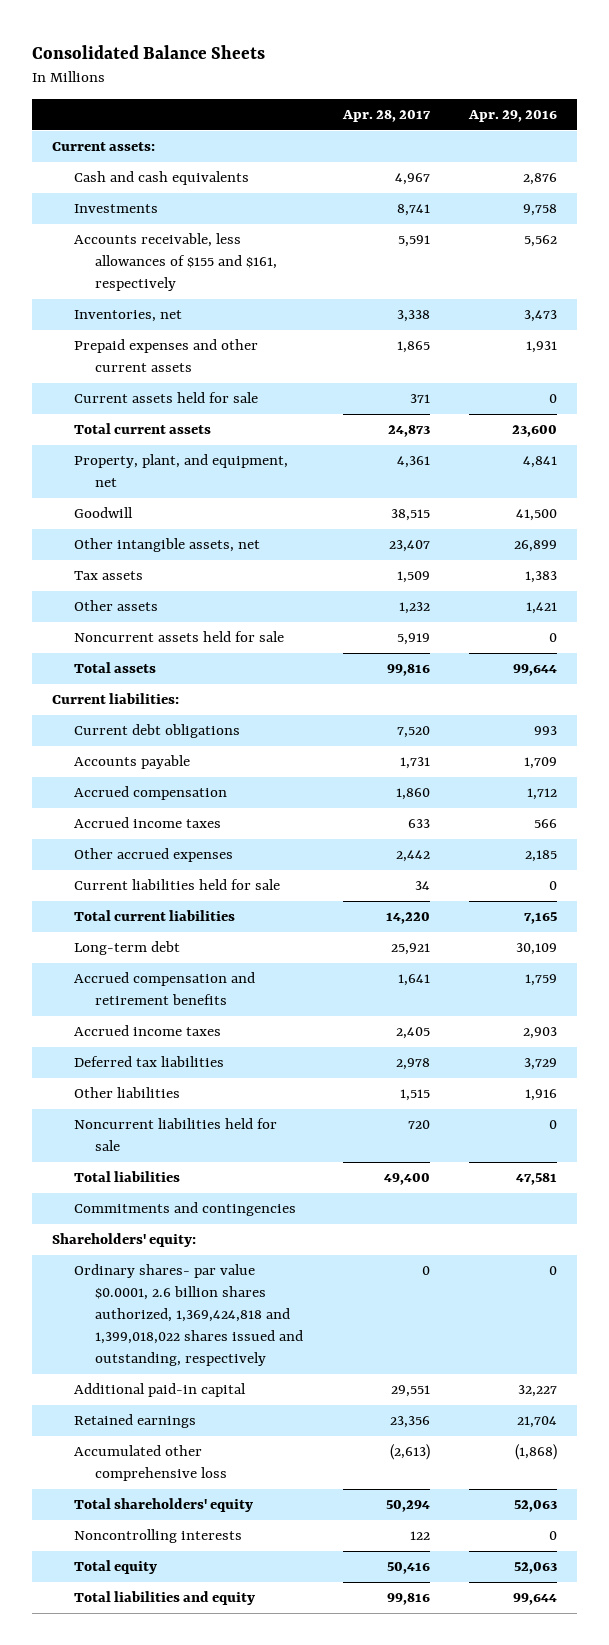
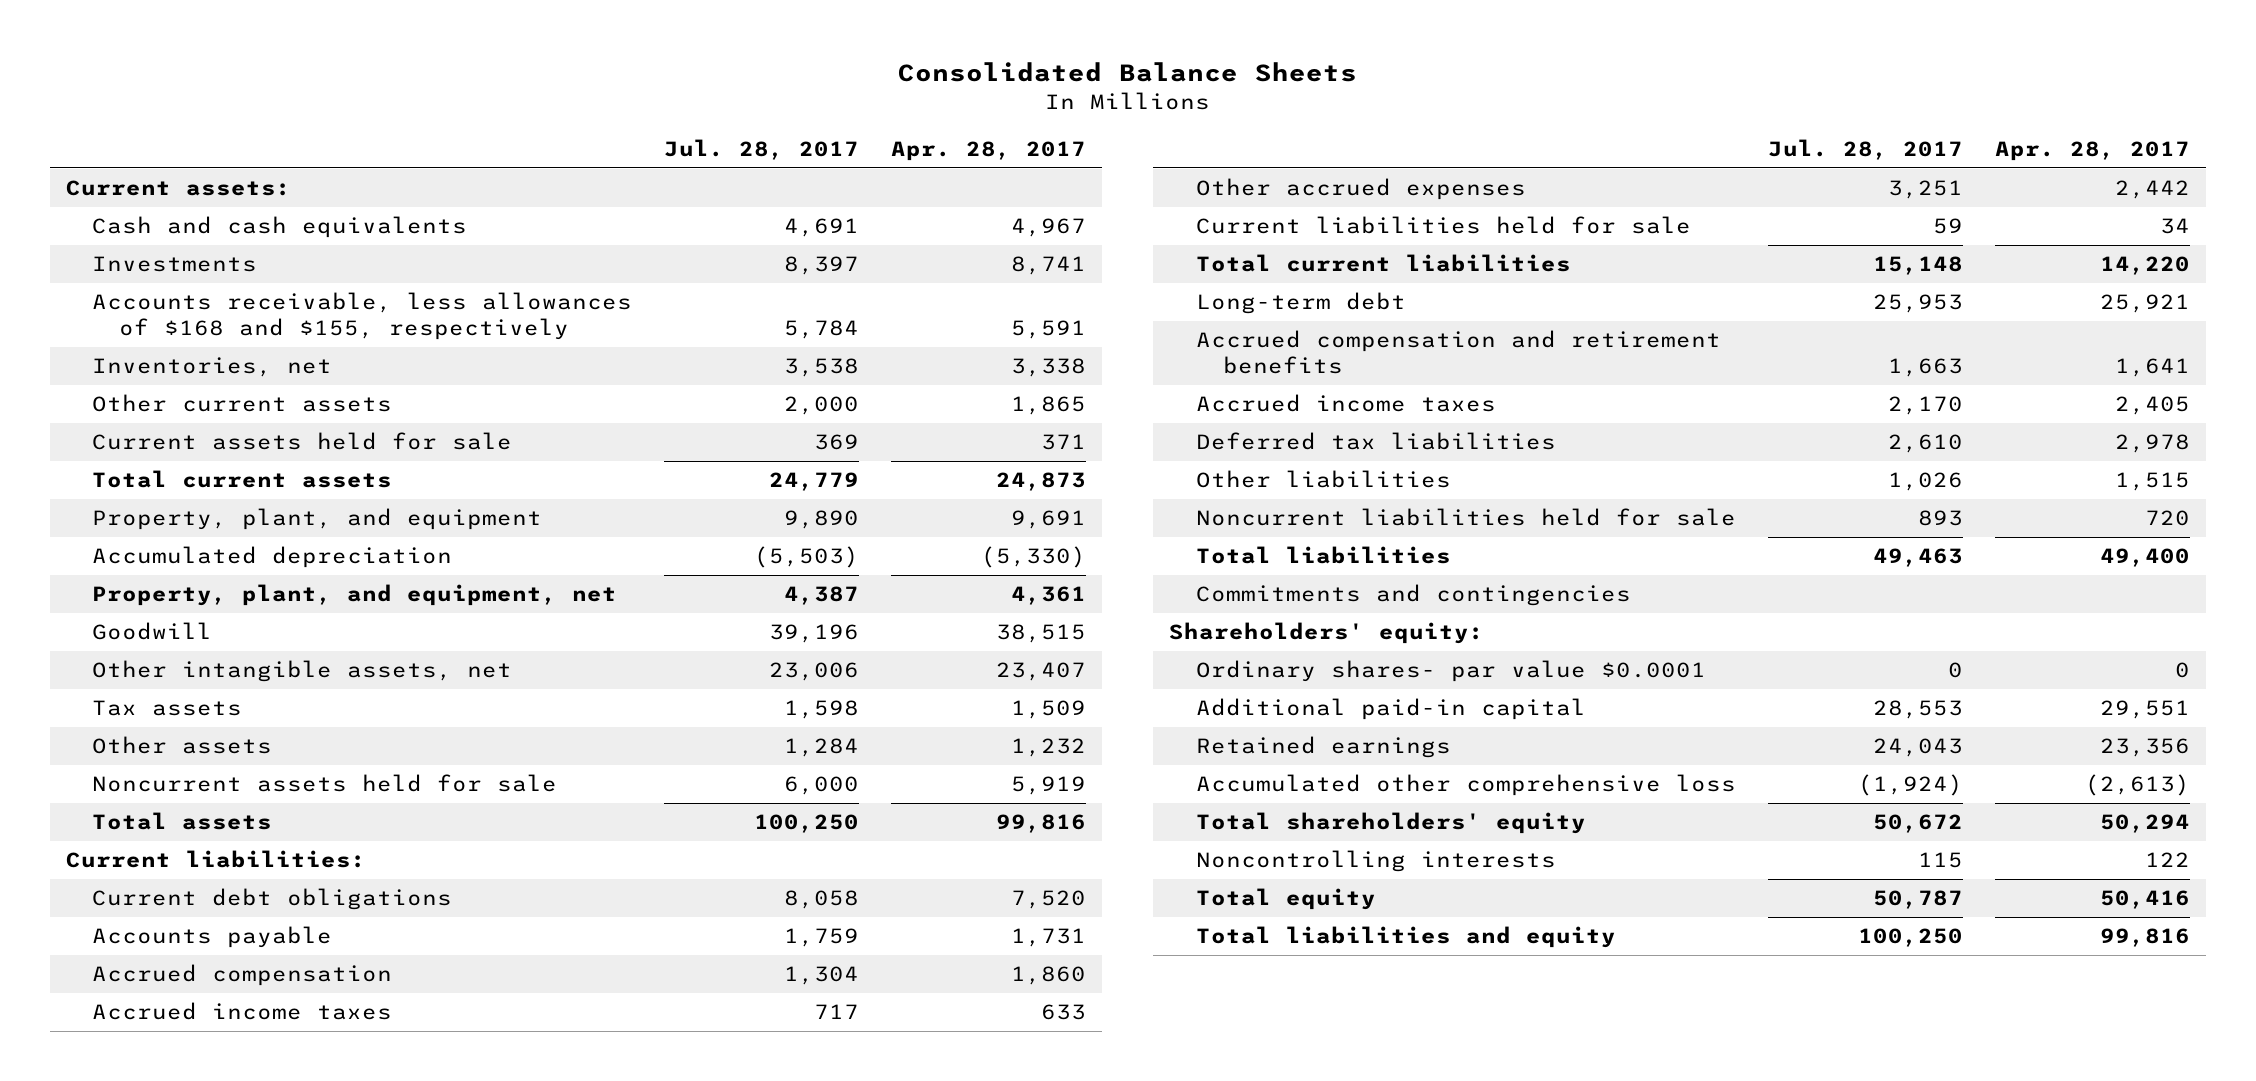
- | Apr. 28, 2017 | Apr. 29, 2016
+ | Jul. 28, 2017 | Apr. 28, 2017
- Accounts receivable, less allowances of $155 and $161, respectively | 5,591 | 5,562
+ Accounts receivable, less allowances of $168 and $155, respectively | 5,784 | 5,591
- Prepaid expenses and other current assets | 1,865 | 1,931
+ Other current assets | 2,000 | 1,865
+ Property, plant, and equipment | 9,890 | 9,691
+ Accumulated depreciation | (5,503) | (5,330)
- Ordinary shares- par value $0.0001, 2.6 billion shares authorized, 1,369,424,818 and 1,399,018,022 shares issued and outstanding, respectively | 0 | 0
+ Ordinary shares- par value $0.0001 | 0 | 0

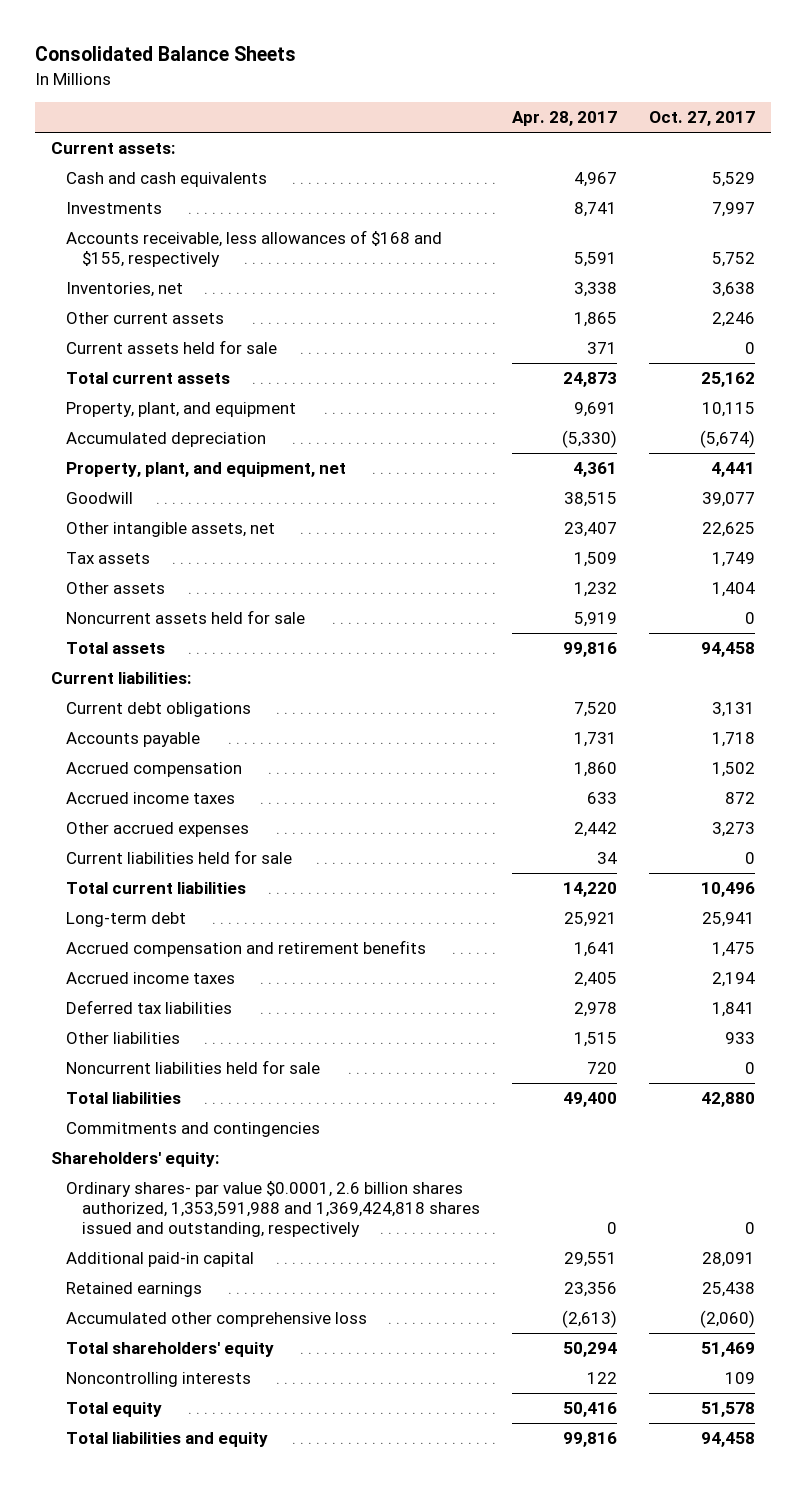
- | Jul. 28, 2017 | Apr. 28, 2017
+ | Apr. 28, 2017 | Oct. 27, 2017
- Ordinary shares- par value $0.0001 | 0 | 0
+ Ordinary shares- par value $0.0001, 2.6 billion shares authorized, 1,353,591,988 and 1,369,424,818 shares issued and outstanding, respectively | 0 | 0

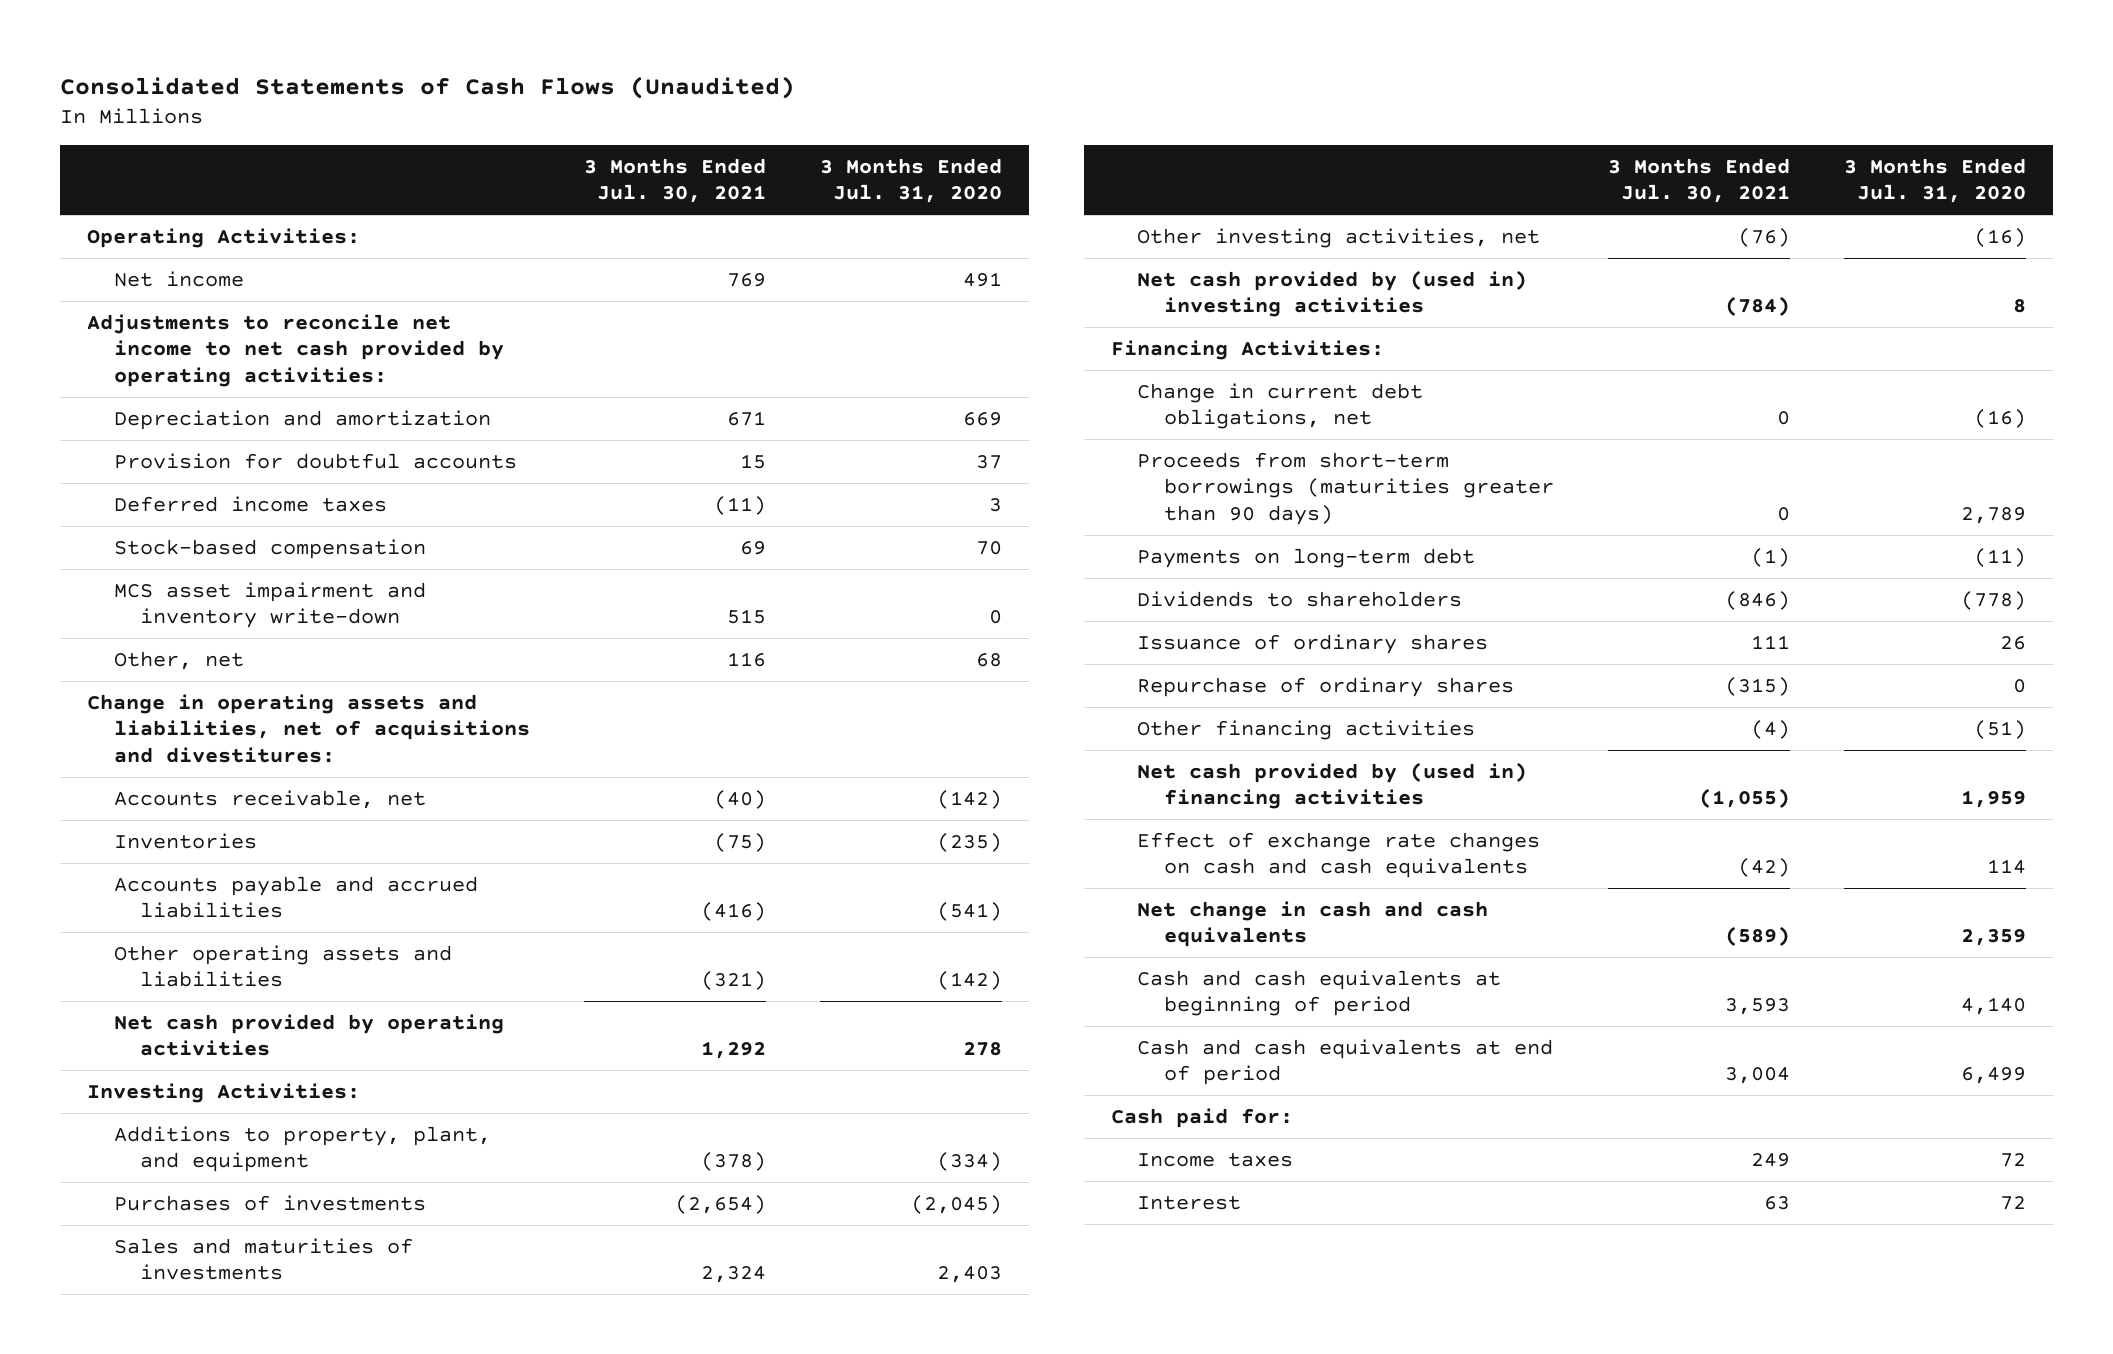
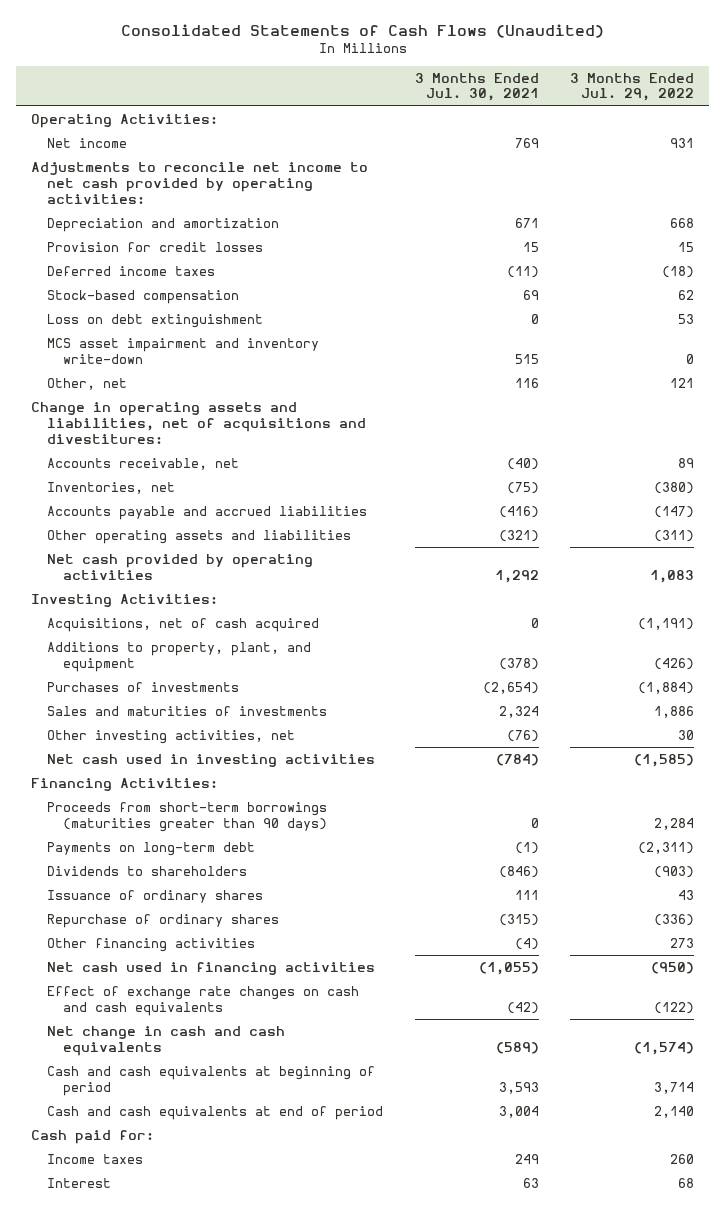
- | 3 Months Ended Jul. 30, 2021 | 3 Months Ended Jul. 31, 2020
+ | 3 Months Ended Jul. 30, 2021 | 3 Months Ended Jul. 29, 2022
- Provision for doubtful accounts | 15 | 37
+ Provision for credit losses | 15 | 15
+ Loss on debt extinguishment | 0 | 53
- Inventories | (75) | (235)
+ Inventories, net | (75) | (380)
+ Acquisitions, net of cash acquired | 0 | (1,191)
- Net cash provided by (used in) investing activities | (784) | 8
+ Net cash used in investing activities | (784) | (1,585)
- Change in current debt obligations, net | 0 | (16)
- Net cash provided by (used in) financing activities | (1,055) | 1,959
+ Net cash used in financing activities | (1,055) | (950)

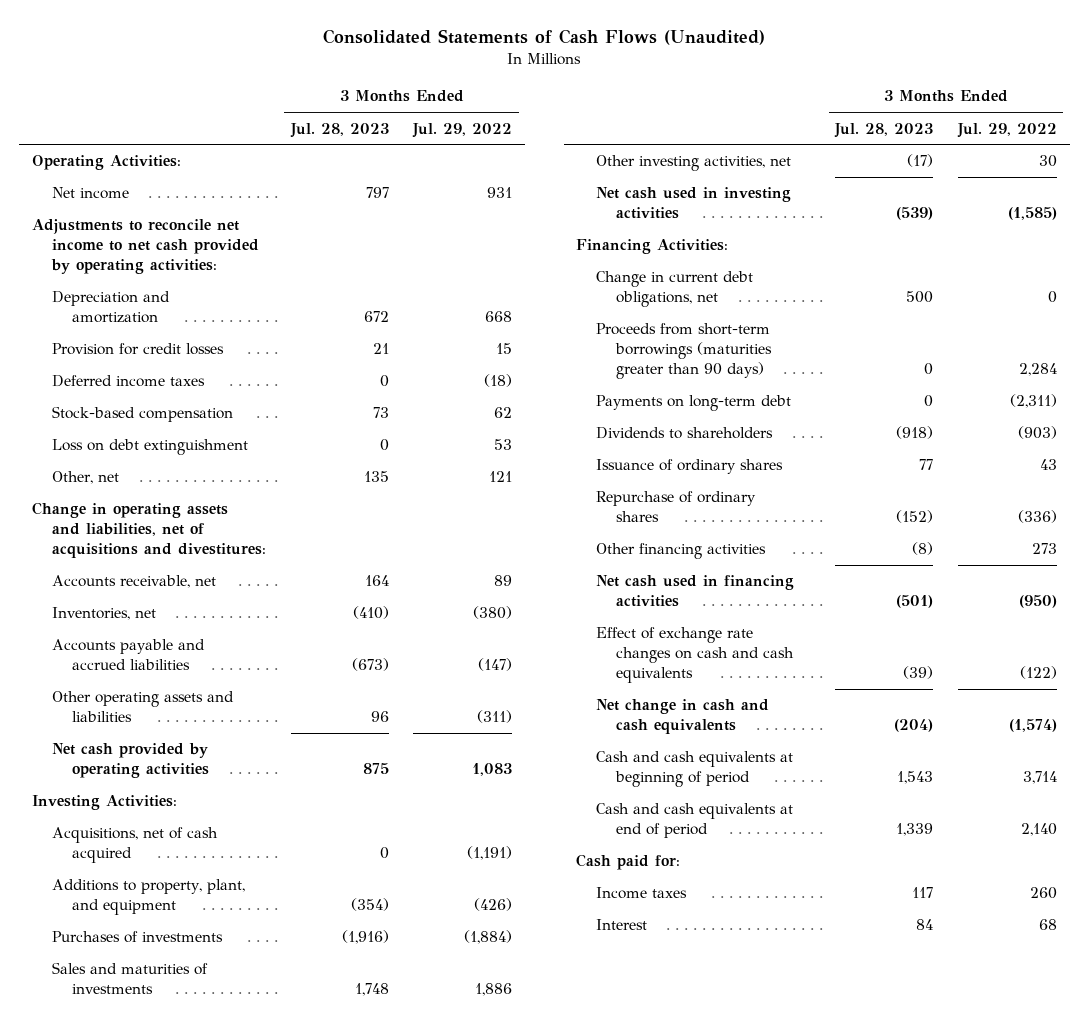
- | 3 Months Ended Jul. 30, 2021 | 3 Months Ended Jul. 29, 2022
+ | 3 Months Ended Jul. 28, 2023 | 3 Months Ended Jul. 29, 2022
- MCS asset impairment and inventory write-down | 515 | 0
+ Change in current debt obligations, net | 500 | 0

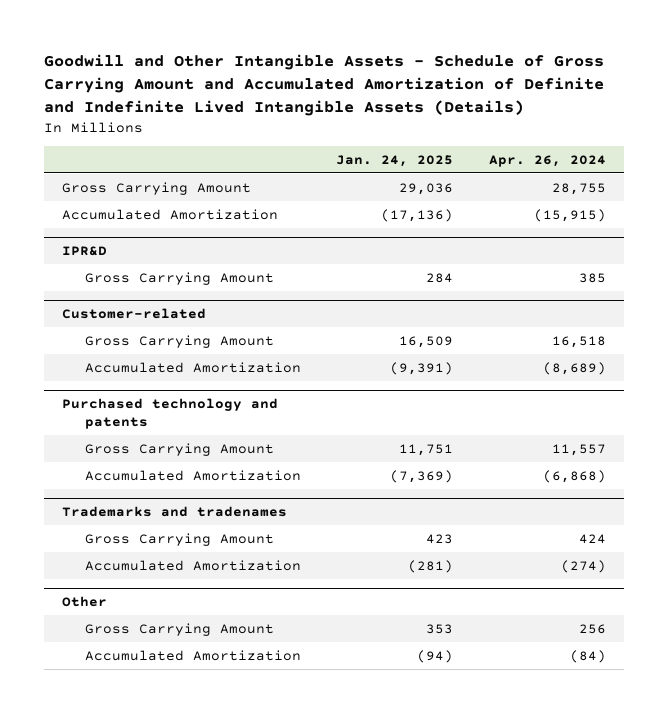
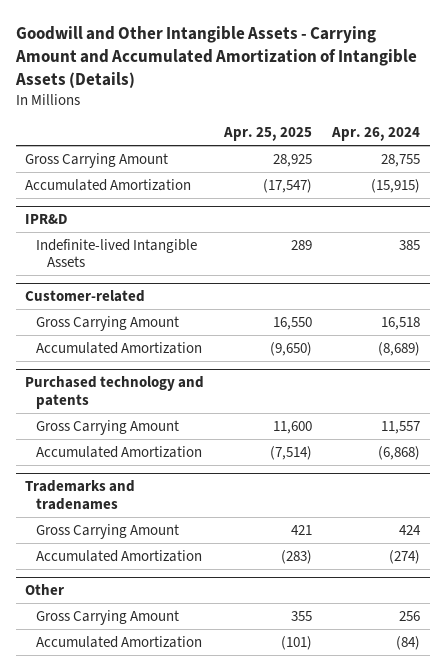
- Goodwill and Other Intangible Assets - Schedule of Gross Carrying Amount and Accumulated Amortization of Definite and Indefinite Lived Intangible Assets (Details)
+ Goodwill and Other Intangible Assets - Carrying Amount and Accumulated Amortization of Intangible Assets (Details)
- | Jan. 24, 2025 | Apr. 26, 2024
+ | Apr. 25, 2025 | Apr. 26, 2024
@ IPR&D
- Gross Carrying Amount | 284 | 385
+ Indefinite-lived Intangible Assets | 289 | 385

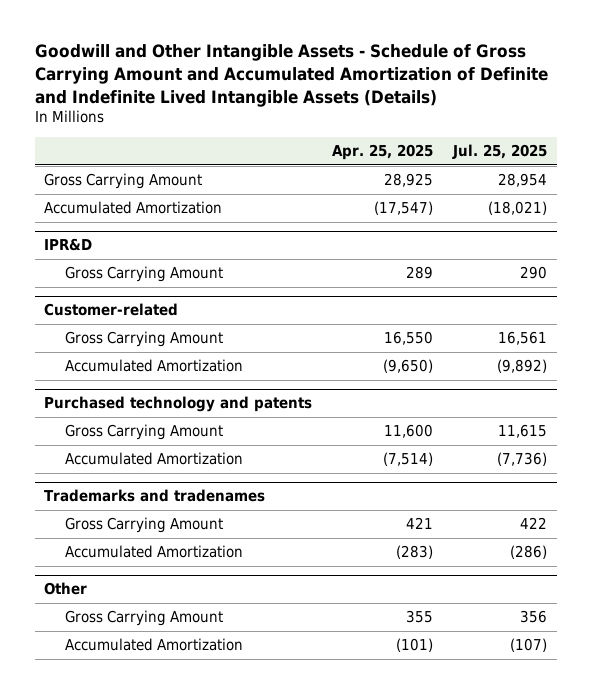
- Goodwill and Other Intangible Assets - Carrying Amount and Accumulated Amortization of Intangible Assets (Details)
+ Goodwill and Other Intangible Assets - Schedule of Gross Carrying Amount and Accumulated Amortization of Definite and Indefinite Lived Intangible Assets (Details)
- | Apr. 25, 2025 | Apr. 26, 2024
+ | Apr. 25, 2025 | Jul. 25, 2025
@ IPR&D
- Indefinite-lived Intangible Assets | 289 | 385
+ Gross Carrying Amount | 289 | 290

